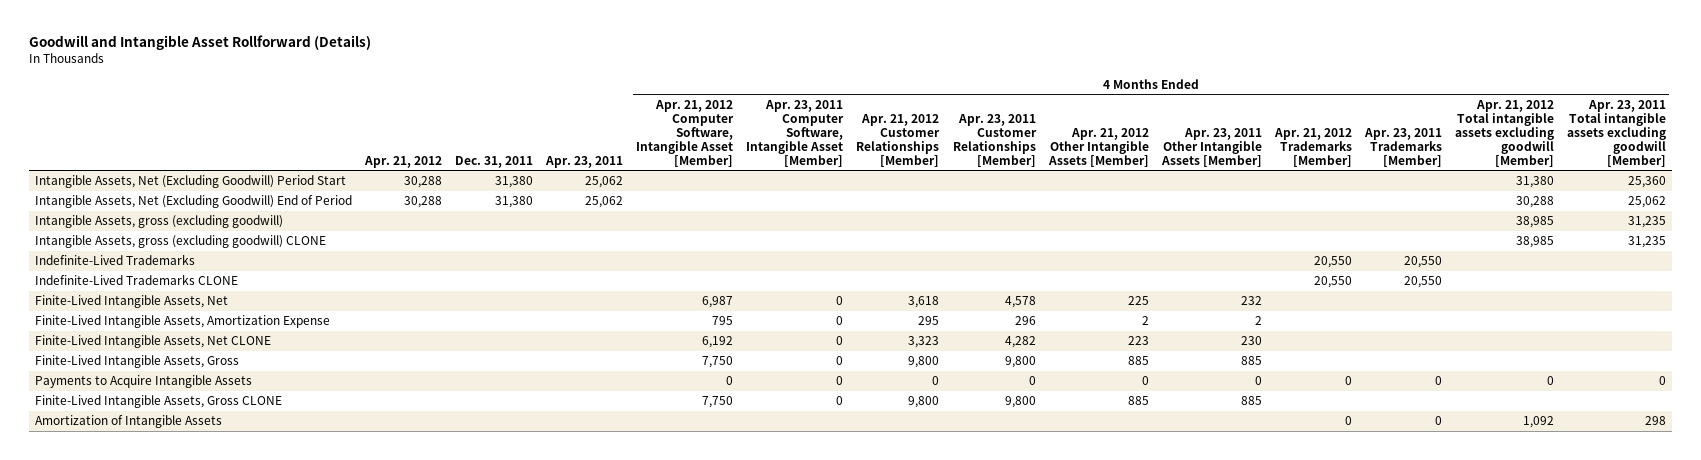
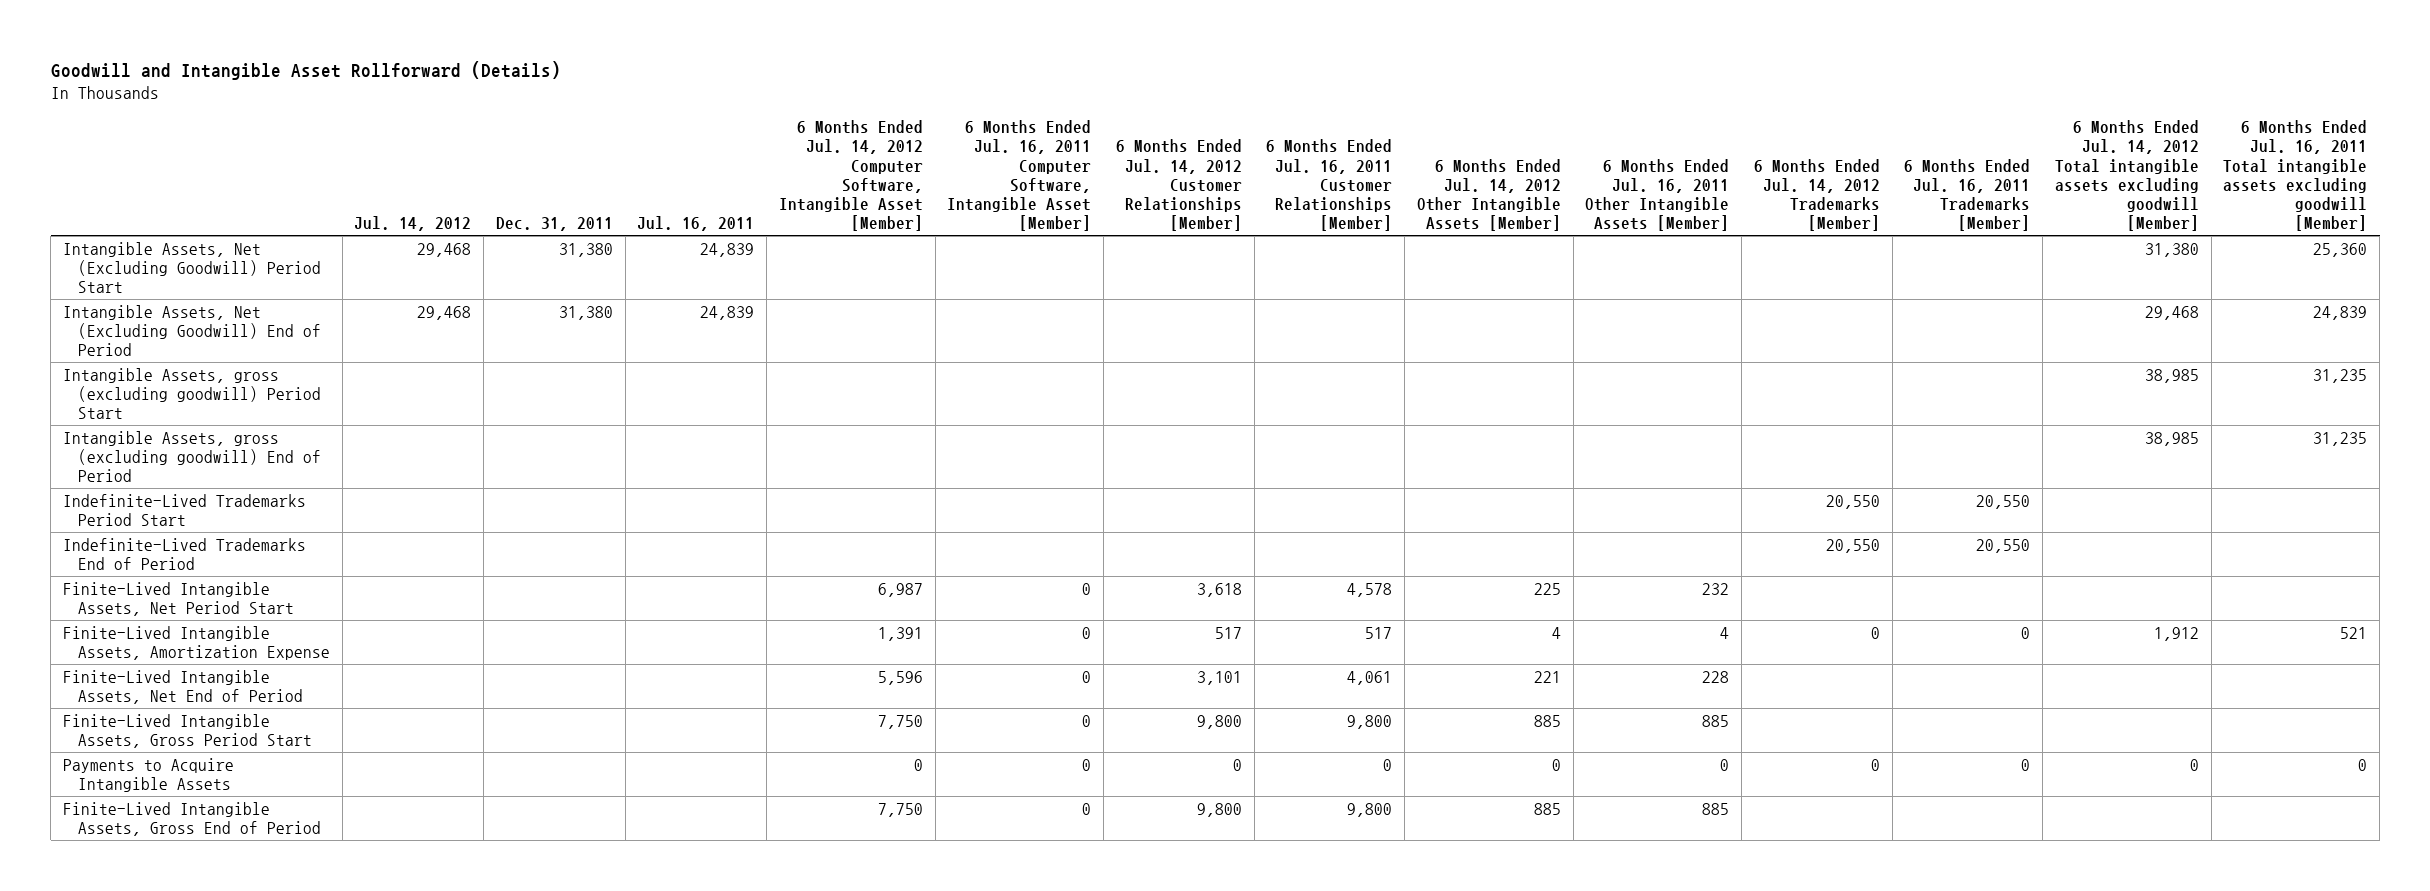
- | Apr. 21, 2012 | Dec. 31, 2011 | Apr. 23, 2011 | 4 Months Ended Apr. 21, 2012 Computer Software, Intangible Asset [Member] | 4 Months Ended Apr. 23, 2011 Computer Software, Intangible Asset [Member] | 4 Months Ended Apr. 21, 2012 Customer Relationships [Member] | 4 Months Ended Apr. 23, 2011 Customer Relationships [Member] | 4 Months Ended Apr. 21, 2012 Other Intangible Assets [Member] | 4 Months Ended Apr. 23, 2011 Other Intangible Assets [Member] | 4 Months Ended Apr. 21, 2012 Trademarks [Member] | 4 Months Ended Apr. 23, 2011 Trademarks [Member] | 4 Months Ended Apr. 21, 2012 Total intangible assets excluding goodwill [Member] | 4 Months Ended Apr. 23, 2011 Total intangible assets excluding goodwill [Member]
+ | Jul. 14, 2012 | Dec. 31, 2011 | Jul. 16, 2011 | 6 Months Ended Jul. 14, 2012 Computer Software, Intangible Asset [Member] | 6 Months Ended Jul. 16, 2011 Computer Software, Intangible Asset [Member] | 6 Months Ended Jul. 14, 2012 Customer Relationships [Member] | 6 Months Ended Jul. 16, 2011 Customer Relationships [Member] | 6 Months Ended Jul. 14, 2012 Other Intangible Assets [Member] | 6 Months Ended Jul. 16, 2011 Other Intangible Assets [Member] | 6 Months Ended Jul. 14, 2012 Trademarks [Member] | 6 Months Ended Jul. 16, 2011 Trademarks [Member] | 6 Months Ended Jul. 14, 2012 Total intangible assets excluding goodwill [Member] | 6 Months Ended Jul. 16, 2011 Total intangible assets excluding goodwill [Member]
- Intangible Assets, gross (excluding goodwill) | | | | | | | | | | | | 38,985 | 31,235
- Intangible Assets, gross (excluding goodwill) CLONE | | | | | | | | | | | | 38,985 | 31,235
- Indefinite-Lived Trademarks | | | | | | | | | | 20,550 | 20,550 | |
- Indefinite-Lived Trademarks CLONE | | | | | | | | | | 20,550 | 20,550 | |
- Finite-Lived Intangible Assets, Net | | | | 6,987 | 0 | 3,618 | 4,578 | 225 | 232 | | | |
+ Intangible Assets, gross (excluding goodwill) Period Start | | | | | | | | | | | | 38,985 | 31,235
+ Intangible Assets, gross (excluding goodwill) End of Period | | | | | | | | | | | | 38,985 | 31,235
+ Indefinite-Lived Trademarks Period Start | | | | | | | | | | 20,550 | 20,550 | |
+ Indefinite-Lived Trademarks End of Period | | | | | | | | | | 20,550 | 20,550 | |
+ Finite-Lived Intangible Assets, Net Period Start | | | | 6,987 | 0 | 3,618 | 4,578 | 225 | 232 | | | |
- Finite-Lived Intangible Assets, Net CLONE | | | | 6,192 | 0 | 3,323 | 4,282 | 223 | 230 | | | |
- Finite-Lived Intangible Assets, Gross | | | | 7,750 | 0 | 9,800 | 9,800 | 885 | 885 | | | |
+ Finite-Lived Intangible Assets, Net End of Period | | | | 5,596 | 0 | 3,101 | 4,061 | 221 | 228 | | | |
+ Finite-Lived Intangible Assets, Gross Period Start | | | | 7,750 | 0 | 9,800 | 9,800 | 885 | 885 | | | |
- Finite-Lived Intangible Assets, Gross CLONE | | | | 7,750 | 0 | 9,800 | 9,800 | 885 | 885 | | | |
- Amortization of Intangible Assets | | | | | | | | | | 0 | 0 | 1,092 | 298
+ Finite-Lived Intangible Assets, Gross End of Period | | | | 7,750 | 0 | 9,800 | 9,800 | 885 | 885 | | | |

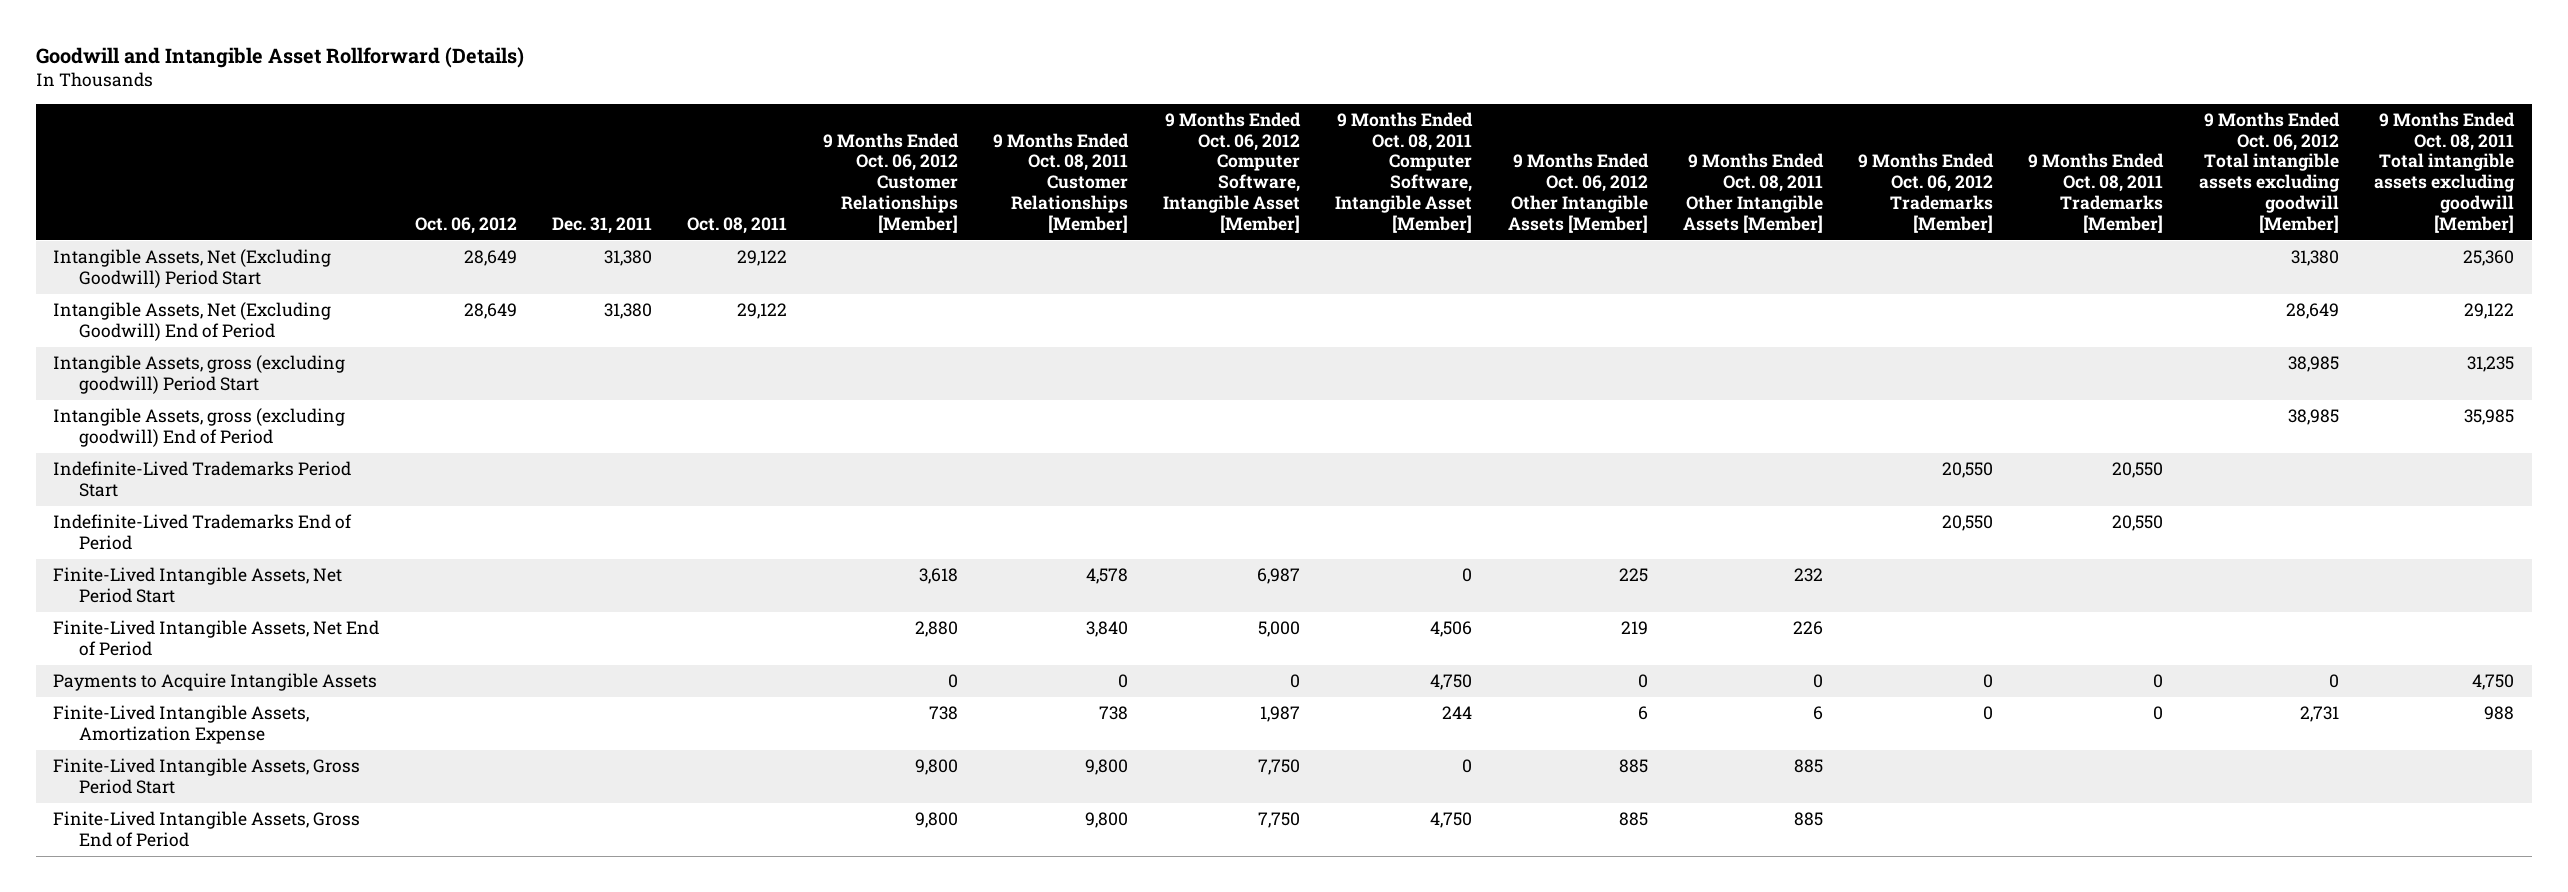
- | Jul. 14, 2012 | Dec. 31, 2011 | Jul. 16, 2011 | 6 Months Ended Jul. 14, 2012 Computer Software, Intangible Asset [Member] | 6 Months Ended Jul. 16, 2011 Computer Software, Intangible Asset [Member] | 6 Months Ended Jul. 14, 2012 Customer Relationships [Member] | 6 Months Ended Jul. 16, 2011 Customer Relationships [Member] | 6 Months Ended Jul. 14, 2012 Other Intangible Assets [Member] | 6 Months Ended Jul. 16, 2011 Other Intangible Assets [Member] | 6 Months Ended Jul. 14, 2012 Trademarks [Member] | 6 Months Ended Jul. 16, 2011 Trademarks [Member] | 6 Months Ended Jul. 14, 2012 Total intangible assets excluding goodwill [Member] | 6 Months Ended Jul. 16, 2011 Total intangible assets excluding goodwill [Member]
+ | Oct. 06, 2012 | Dec. 31, 2011 | Oct. 08, 2011 | 9 Months Ended Oct. 06, 2012 Customer Relationships [Member] | 9 Months Ended Oct. 08, 2011 Customer Relationships [Member] | 9 Months Ended Oct. 06, 2012 Computer Software, Intangible Asset [Member] | 9 Months Ended Oct. 08, 2011 Computer Software, Intangible Asset [Member] | 9 Months Ended Oct. 06, 2012 Other Intangible Assets [Member] | 9 Months Ended Oct. 08, 2011 Other Intangible Assets [Member] | 9 Months Ended Oct. 06, 2012 Trademarks [Member] | 9 Months Ended Oct. 08, 2011 Trademarks [Member] | 9 Months Ended Oct. 06, 2012 Total intangible assets excluding goodwill [Member] | 9 Months Ended Oct. 08, 2011 Total intangible assets excluding goodwill [Member]
moved down: Finite-Lived Intangible Assets, Amortization Expense | | | | 738 | 738 | 1,987 | 244 | 6 | 6 | 0 | 0 | 2,731 | 988
moved down: Finite-Lived Intangible Assets, Gross Period Start | | | | 9,800 | 9,800 | 7,750 | 0 | 885 | 885 | | | |

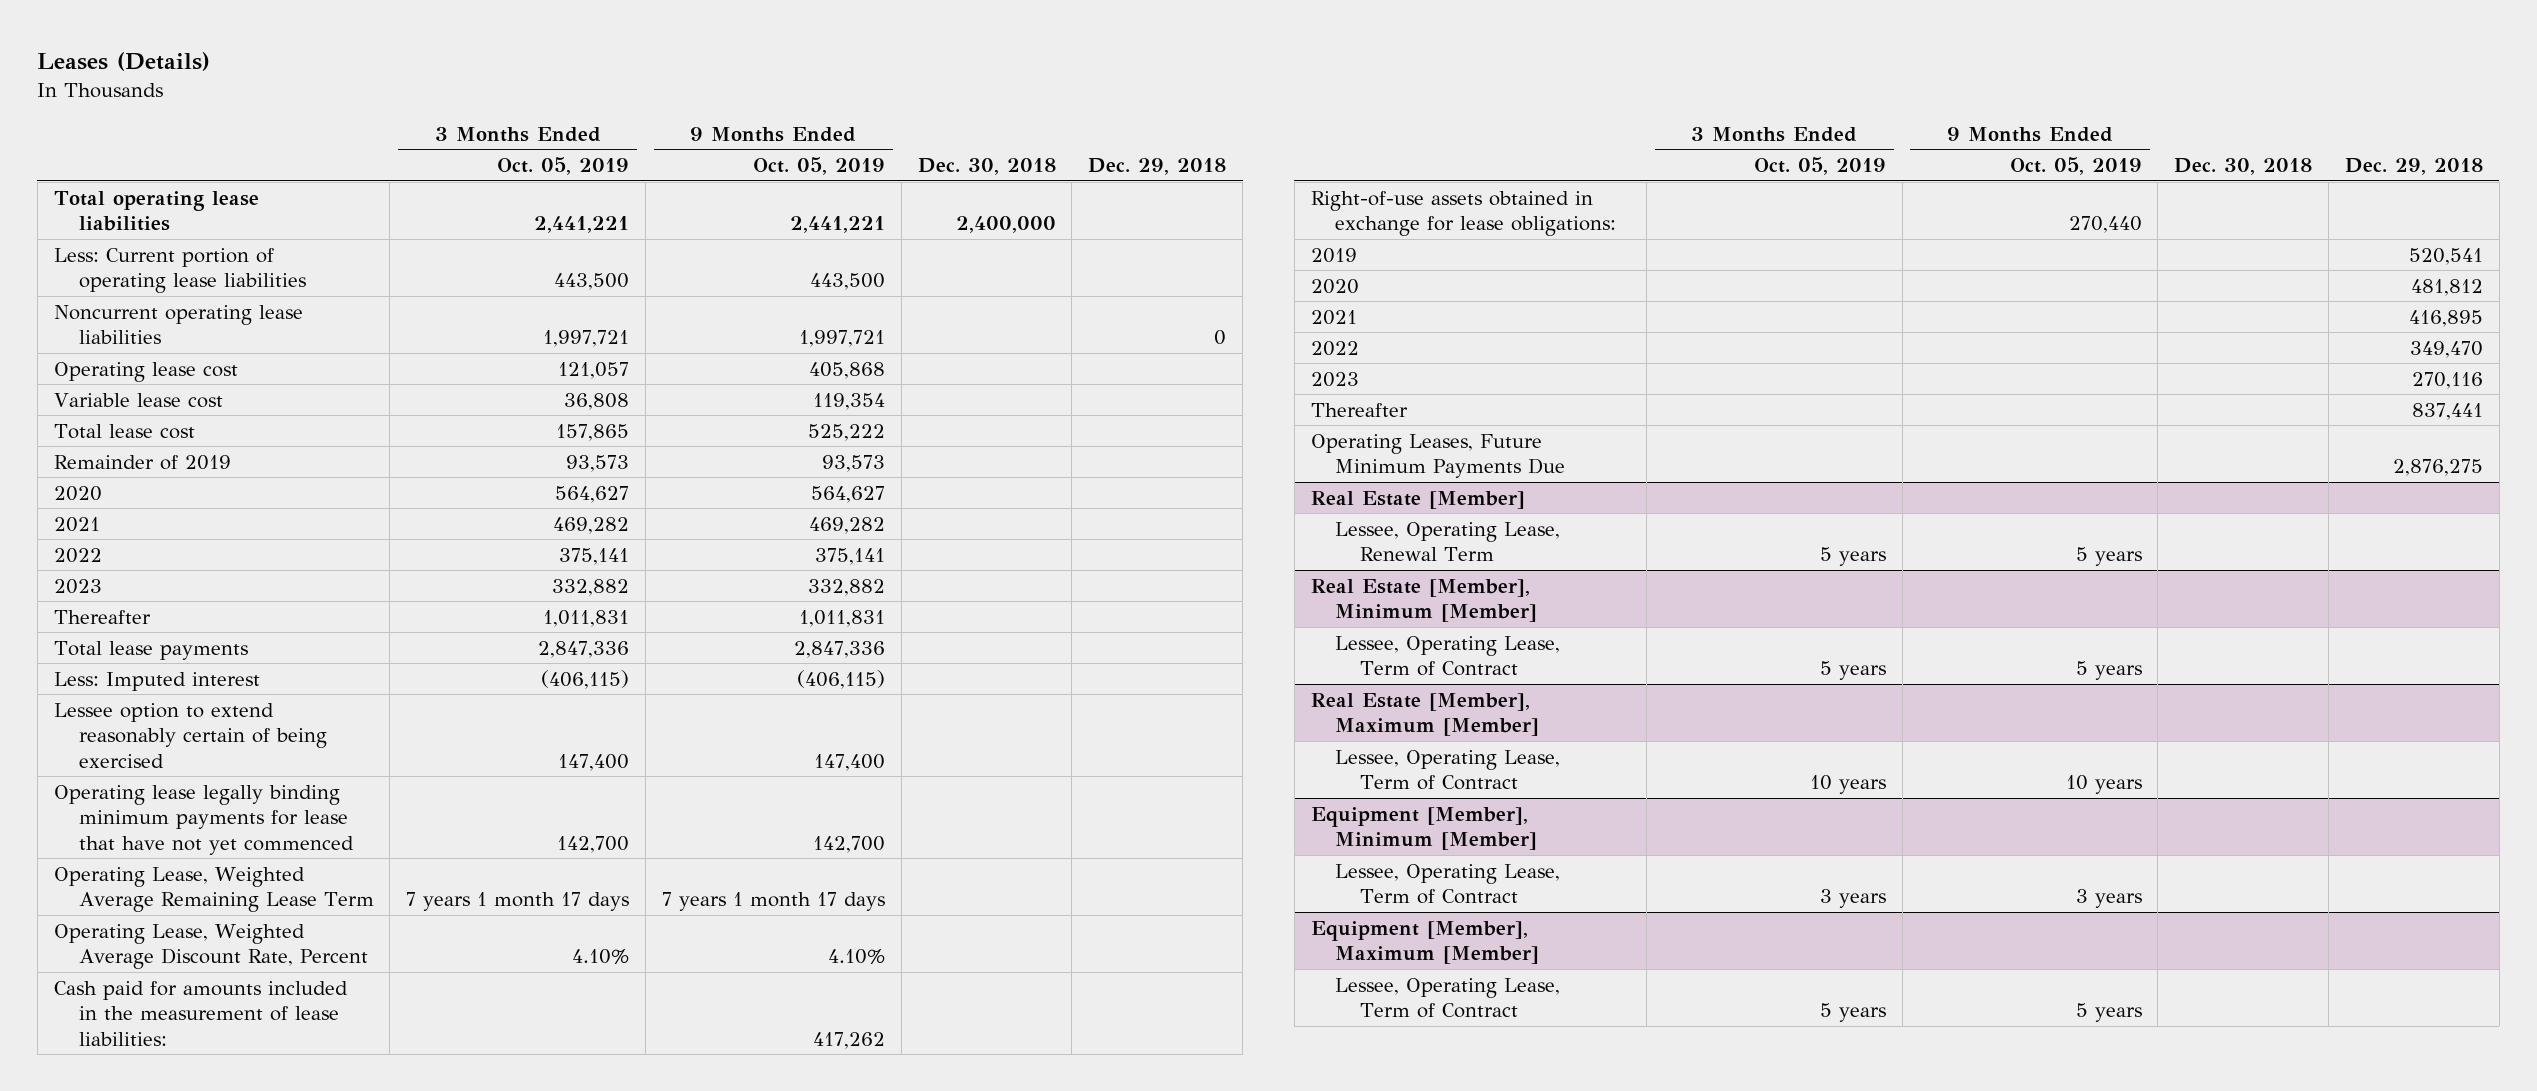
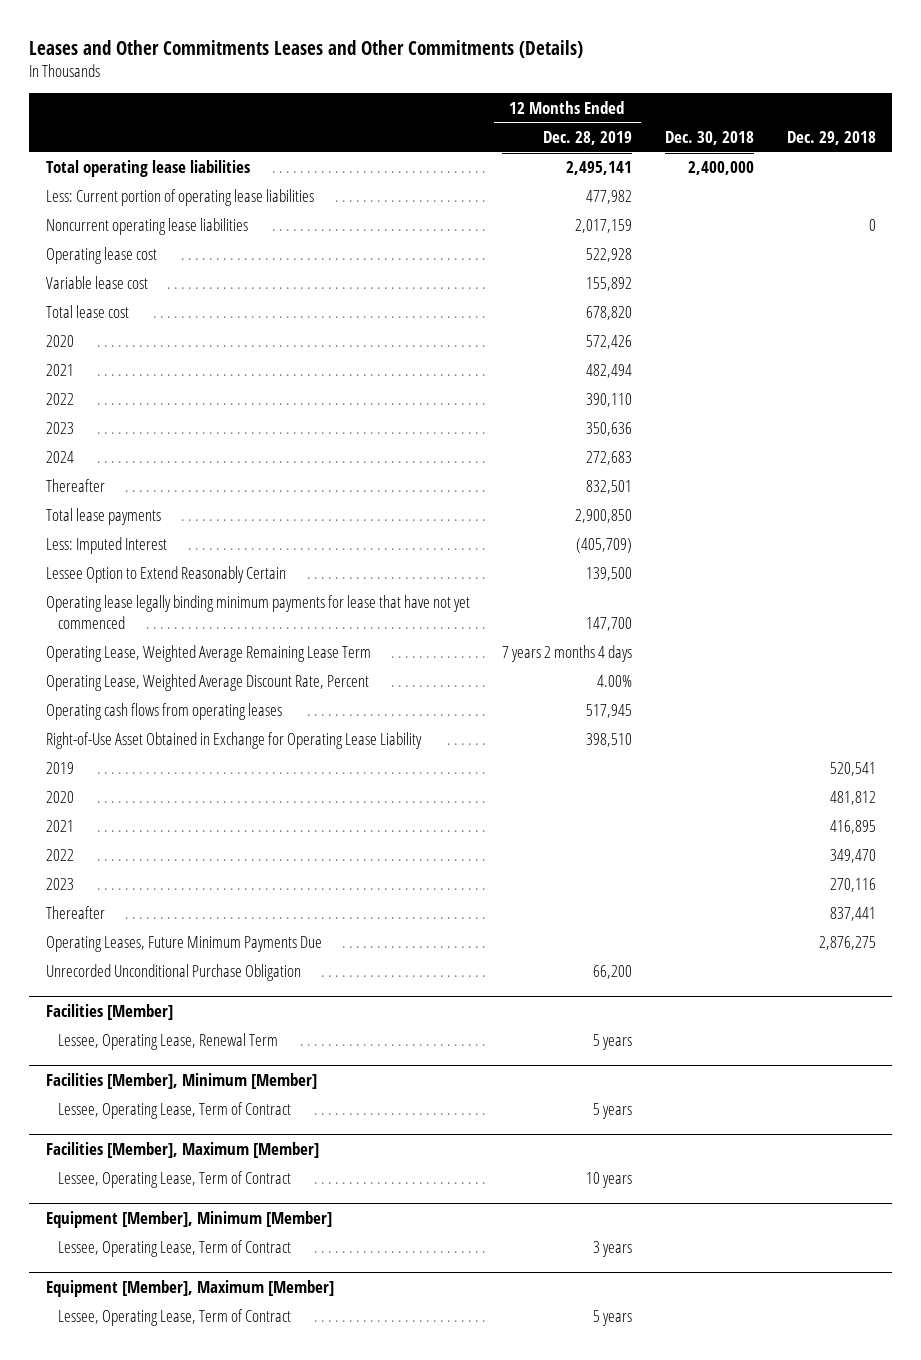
- Leases (Details)
+ Leases and Other Commitments Leases and Other Commitments (Details)
- | 3 Months Ended Oct. 05, 2019 | 9 Months Ended Oct. 05, 2019 | Dec. 30, 2018 | Dec. 29, 2018
+ | 12 Months Ended Dec. 28, 2019 | Dec. 30, 2018 | Dec. 29, 2018
- Remainder of 2019 | 93,573 | 93,573 | |
+ 2024 | 272,683 | |
- Less: Imputed interest | (406,115) | (406,115) | |
- Lessee option to extend reasonably certain of being exercised | 147,400 | 147,400 | |
+ Less: Imputed Interest | (405,709) | |
+ Lessee Option to Extend Reasonably Certain | 139,500 | |
- Cash paid for amounts included in the measurement of lease liabilities: | | 417,262 | |
- Right-of-use assets obtained in exchange for lease obligations: | | 270,440 | |
+ Operating cash flows from operating leases | 517,945 | |
+ Right-of-Use Asset Obtained in Exchange for Operating Lease Liability | 398,510 | |
- Real Estate [Member]
+ Unrecorded Unconditional Purchase Obligation | 66,200 | |
+ Facilities [Member]
- Real Estate [Member], Minimum [Member]
- Lessee, Operating Lease, Term of Contract | 5 years | 5 years | |
- Real Estate [Member], Maximum [Member]
- Lessee, Operating Lease, Term of Contract | 10 years | 10 years | |
+ Facilities [Member], Minimum [Member]
+ Lessee, Operating Lease, Term of Contract | 5 years | |
+ Facilities [Member], Maximum [Member]
+ Lessee, Operating Lease, Term of Contract | 10 years | |

